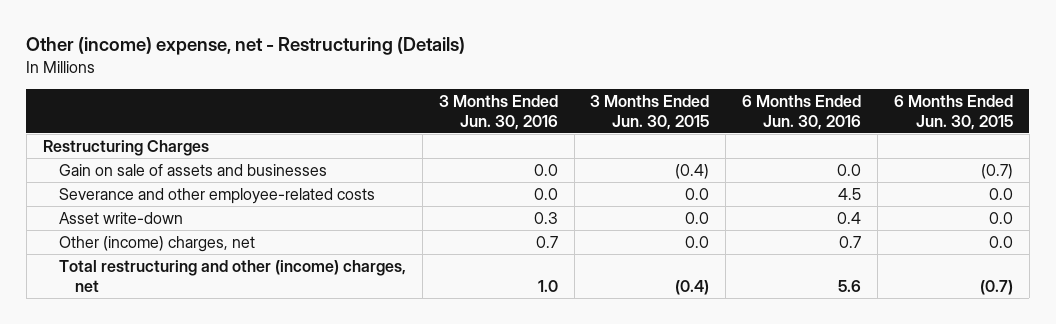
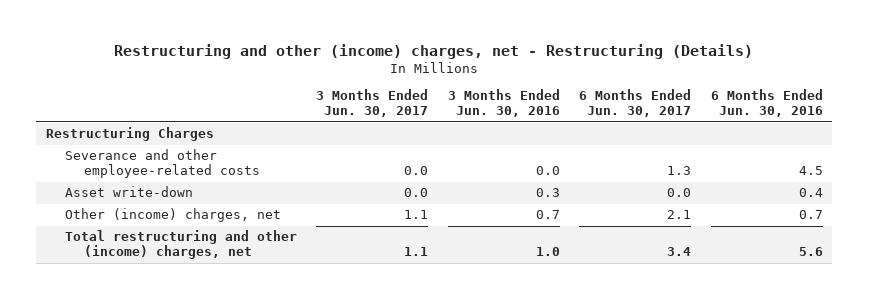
- Other (income) expense, net - Restructuring (Details)
+ Restructuring and other (income) charges, net - Restructuring (Details)
- | 3 Months Ended Jun. 30, 2016 | 3 Months Ended Jun. 30, 2015 | 6 Months Ended Jun. 30, 2016 | 6 Months Ended Jun. 30, 2015
+ | 3 Months Ended Jun. 30, 2017 | 3 Months Ended Jun. 30, 2016 | 6 Months Ended Jun. 30, 2017 | 6 Months Ended Jun. 30, 2016
- Gain on sale of assets and businesses | 0.0 | (0.4) | 0.0 | (0.7)

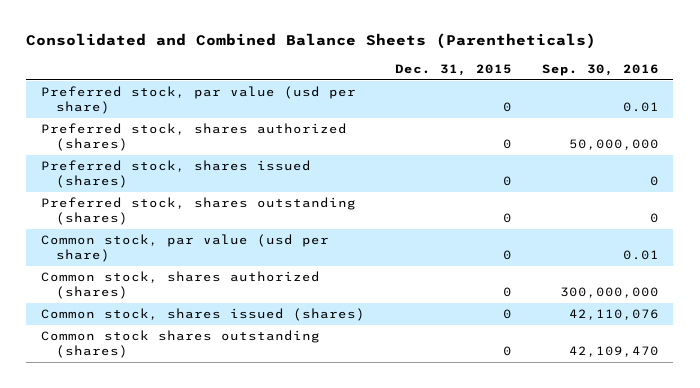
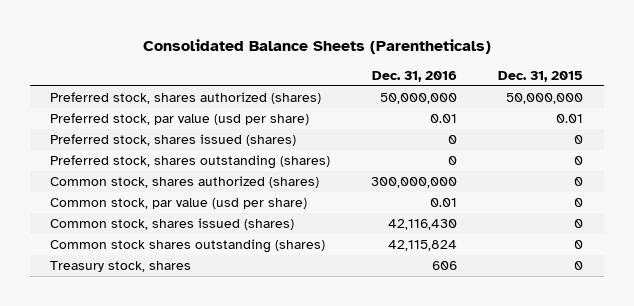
- Consolidated and Combined Balance Sheets (Parentheticals)
+ Consolidated Balance Sheets (Parentheticals)
- | Dec. 31, 2015 | Sep. 30, 2016
+ | Dec. 31, 2016 | Dec. 31, 2015
- Preferred stock, par value (usd per share) | 0 | 0.01
- Preferred stock, shares authorized (shares) | 0 | 50,000,000
+ Preferred stock, shares authorized (shares) | 50,000,000 | 50,000,000
+ Preferred stock, par value (usd per share) | 0.01 | 0.01
moved down: Common stock, par value (usd per share) | 0.01 | 0
+ Treasury stock, shares | 606 | 0

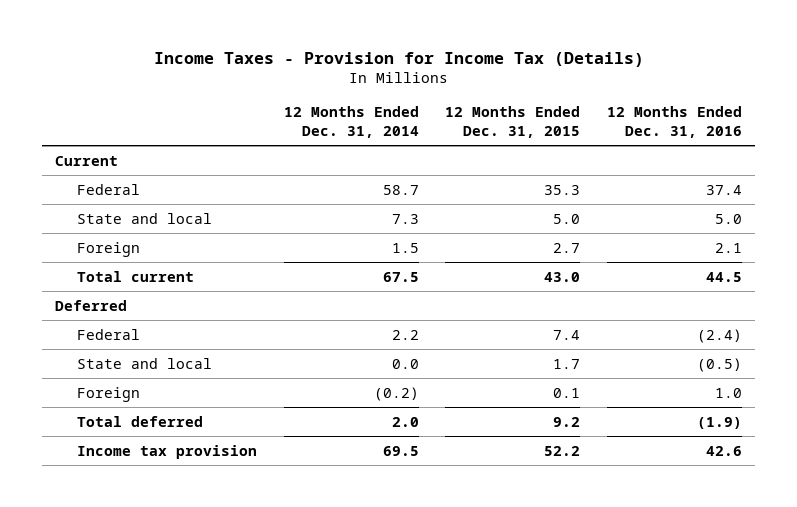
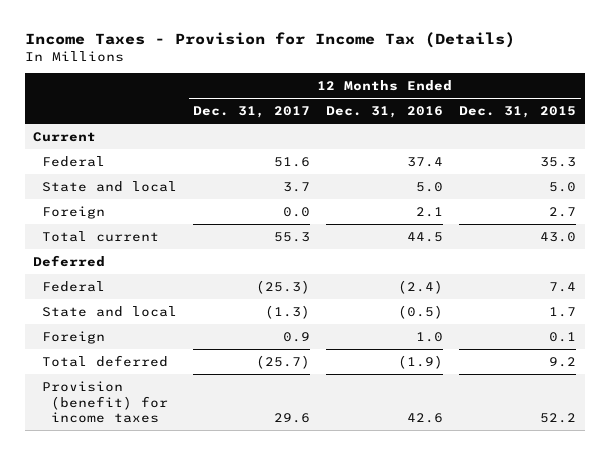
- | 12 Months Ended Dec. 31, 2014 | 12 Months Ended Dec. 31, 2015 | 12 Months Ended Dec. 31, 2016
+ | 12 Months Ended Dec. 31, 2017 | 12 Months Ended Dec. 31, 2016 | 12 Months Ended Dec. 31, 2015
- Income tax provision | 69.5 | 52.2 | 42.6
+ Provision (benefit) for income taxes | 29.6 | 42.6 | 52.2

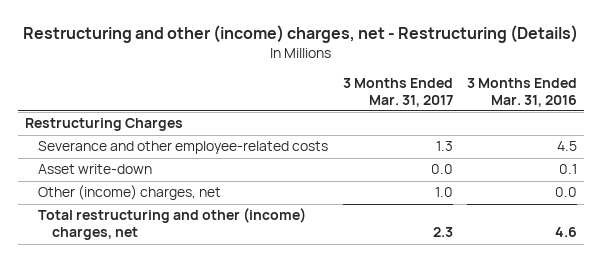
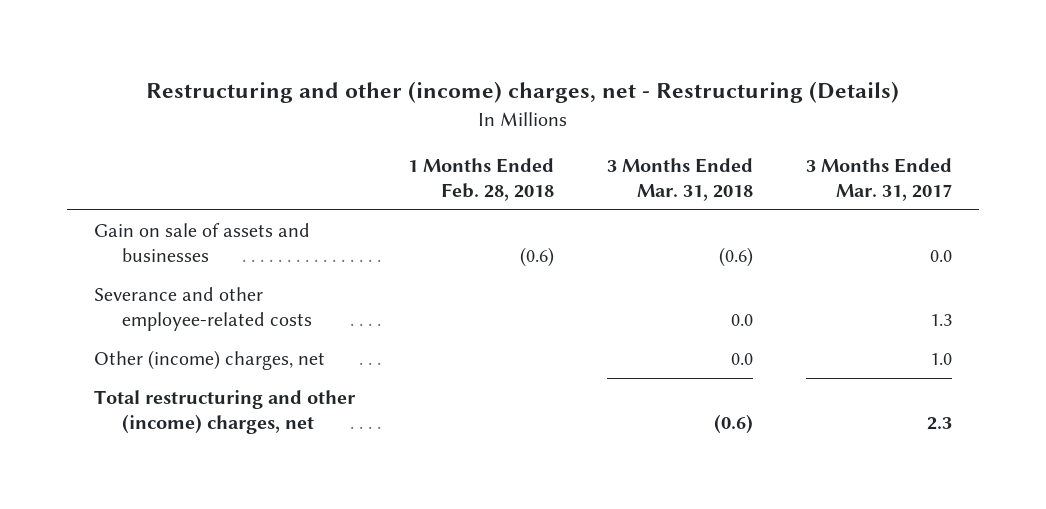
- | 3 Months Ended Mar. 31, 2017 | 3 Months Ended Mar. 31, 2016
+ | 1 Months Ended Feb. 28, 2018 | 3 Months Ended Mar. 31, 2018 | 3 Months Ended Mar. 31, 2017
- Restructuring Charges
+ Gain on sale of assets and businesses | (0.6) | (0.6) | 0.0
- Asset write-down | 0.0 | 0.1

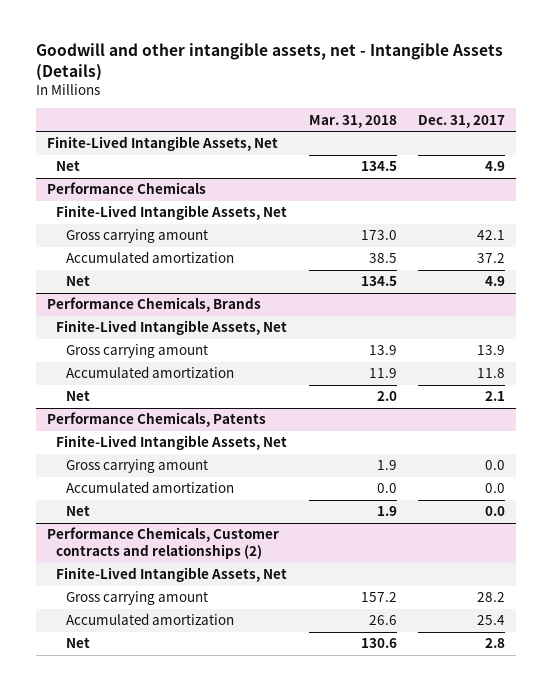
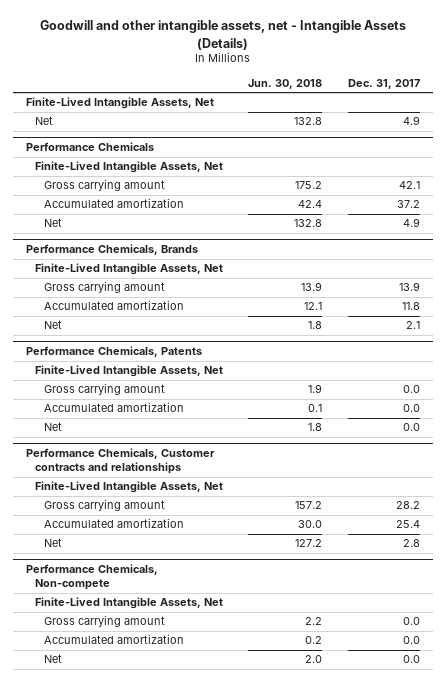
- | Mar. 31, 2018 | Dec. 31, 2017
+ | Jun. 30, 2018 | Dec. 31, 2017
- Performance Chemicals, Customer contracts and relationships (2)
+ Performance Chemicals, Customer contracts and relationships
+ Performance Chemicals, Non-compete
+ Finite-Lived Intangible Assets, Net
+ Gross carrying amount | 2.2 | 0.0
+ Accumulated amortization | 0.2 | 0.0
+ Net | 2.0 | 0.0

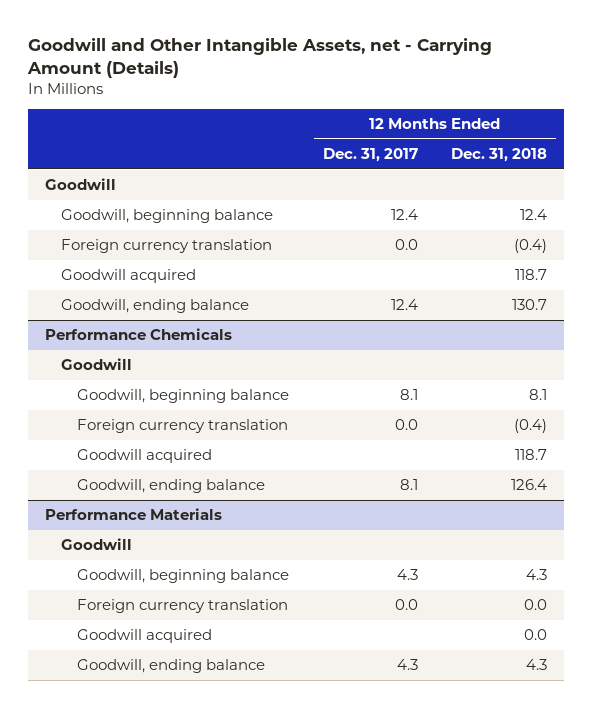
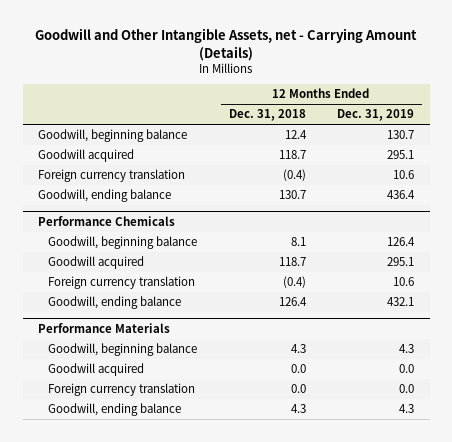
- | 12 Months Ended Dec. 31, 2017 | 12 Months Ended Dec. 31, 2018
+ | 12 Months Ended Dec. 31, 2018 | 12 Months Ended Dec. 31, 2019
- Goodwill
moved down: Foreign currency translation | (0.4) | 10.6
@ Performance Chemicals
- Goodwill
moved down: Foreign currency translation | (0.4) | 10.6
@ Performance Materials
- Goodwill
moved down: Foreign currency translation | 0.0 | 0.0

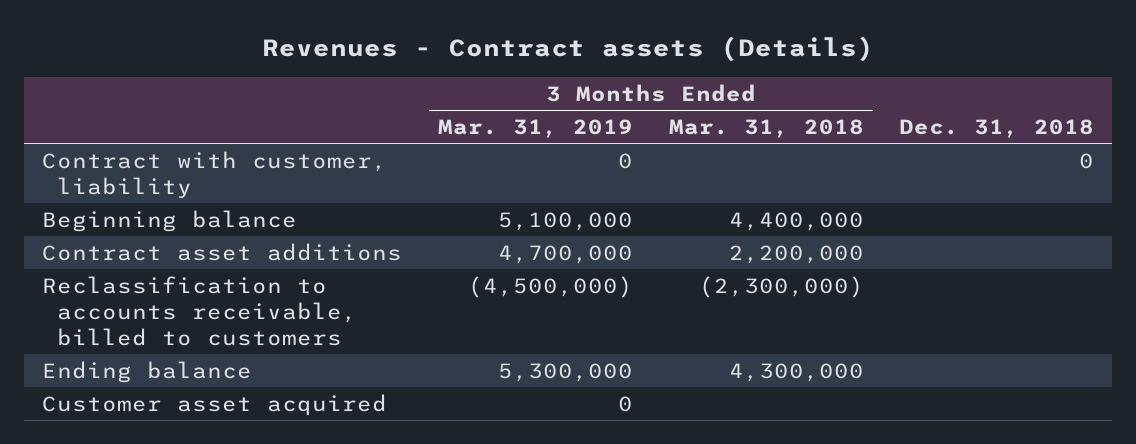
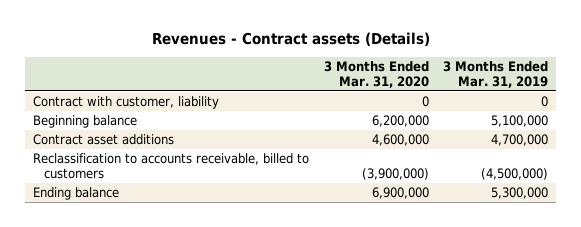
- | 3 Months Ended Mar. 31, 2019 | 3 Months Ended Mar. 31, 2018 | Dec. 31, 2018
+ | 3 Months Ended Mar. 31, 2020 | 3 Months Ended Mar. 31, 2019
- Customer asset acquired | 0 | |

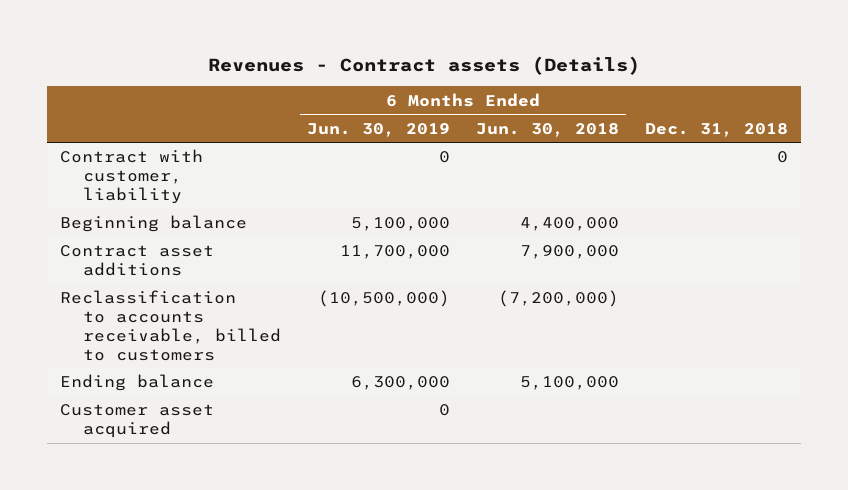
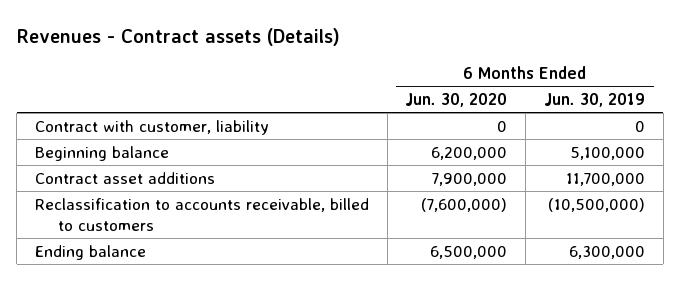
- | 6 Months Ended Jun. 30, 2019 | 6 Months Ended Jun. 30, 2018 | Dec. 31, 2018
+ | 6 Months Ended Jun. 30, 2020 | 6 Months Ended Jun. 30, 2019
- Customer asset acquired | 0 | |

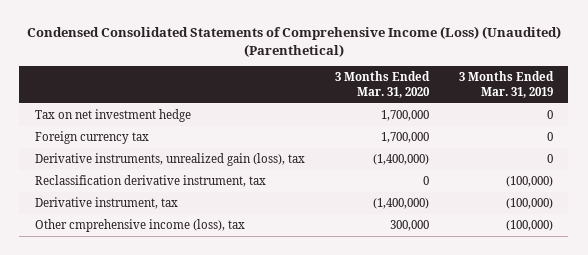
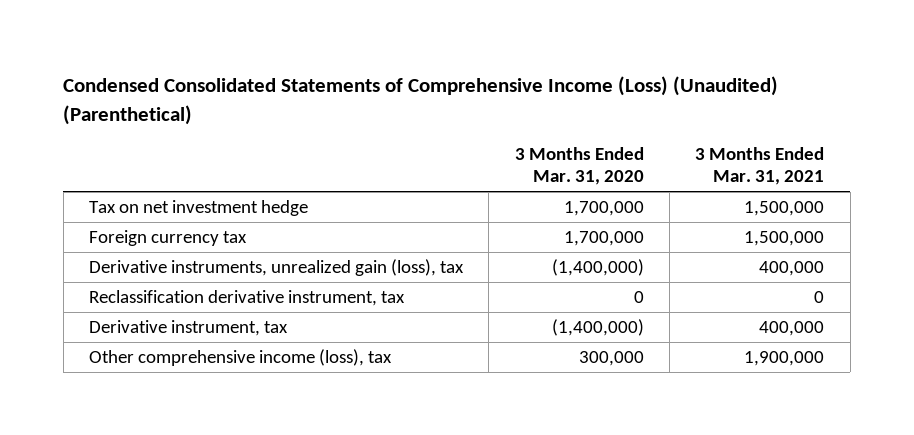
- | 3 Months Ended Mar. 31, 2020 | 3 Months Ended Mar. 31, 2019
+ | 3 Months Ended Mar. 31, 2020 | 3 Months Ended Mar. 31, 2021
- Other cmprehensive income (loss), tax | 300,000 | (100,000)
+ Other comprehensive income (loss), tax | 300,000 | 1,900,000

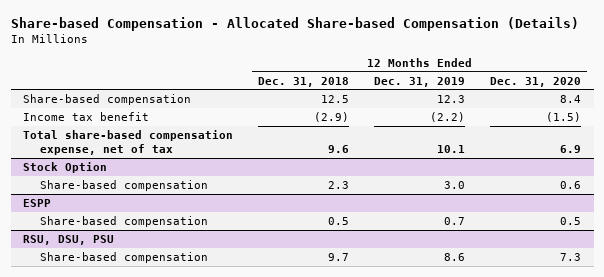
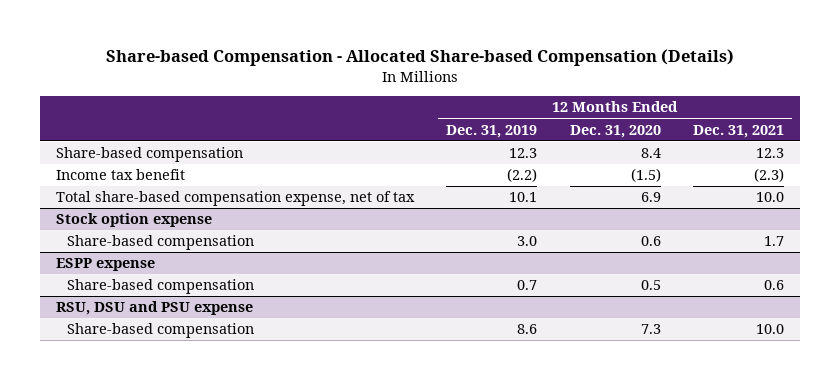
- | 12 Months Ended Dec. 31, 2018 | 12 Months Ended Dec. 31, 2019 | 12 Months Ended Dec. 31, 2020
+ | 12 Months Ended Dec. 31, 2019 | 12 Months Ended Dec. 31, 2020 | 12 Months Ended Dec. 31, 2021
- Stock Option
+ Stock option expense
- ESPP
+ ESPP expense
- RSU, DSU, PSU
+ RSU, DSU and PSU expense

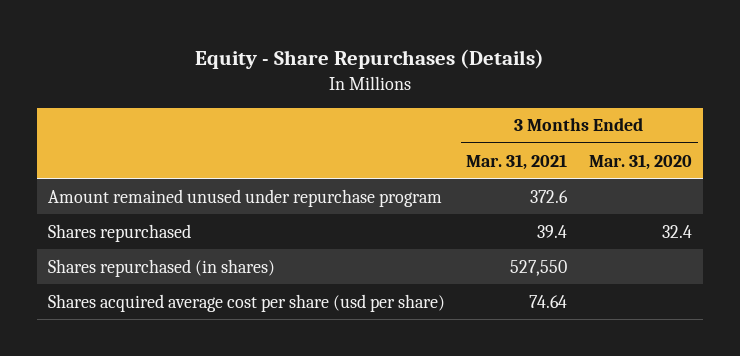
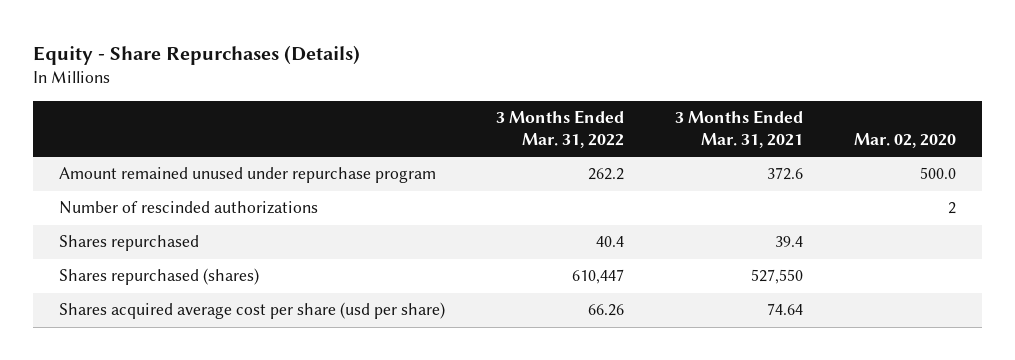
- | 3 Months Ended Mar. 31, 2021 | 3 Months Ended Mar. 31, 2020
+ | 3 Months Ended Mar. 31, 2022 | 3 Months Ended Mar. 31, 2021 | Mar. 02, 2020
+ Number of rescinded authorizations | | | 2
- Shares repurchased (in shares) | 527,550 |
+ Shares repurchased (shares) | 610,447 | 527,550 |

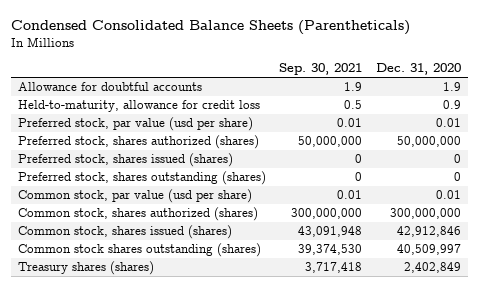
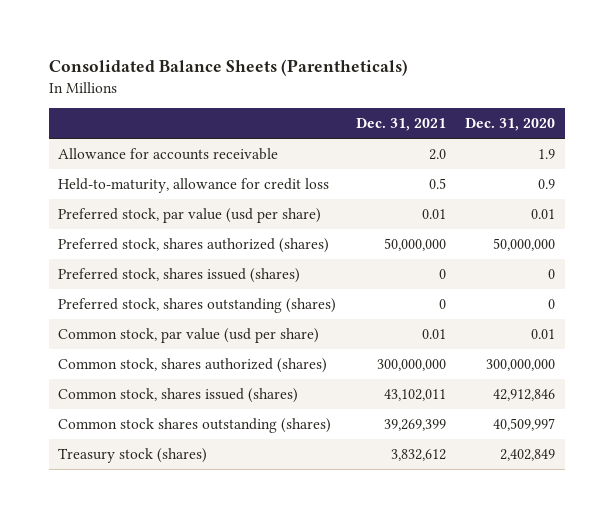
- Condensed Consolidated Balance Sheets (Parentheticals)
+ Consolidated Balance Sheets (Parentheticals)
- | Sep. 30, 2021 | Dec. 31, 2020
+ | Dec. 31, 2021 | Dec. 31, 2020
- Allowance for doubtful accounts | 1.9 | 1.9
+ Allowance for accounts receivable | 2.0 | 1.9
- Treasury shares (shares) | 3,717,418 | 2,402,849
+ Treasury stock (shares) | 3,832,612 | 2,402,849

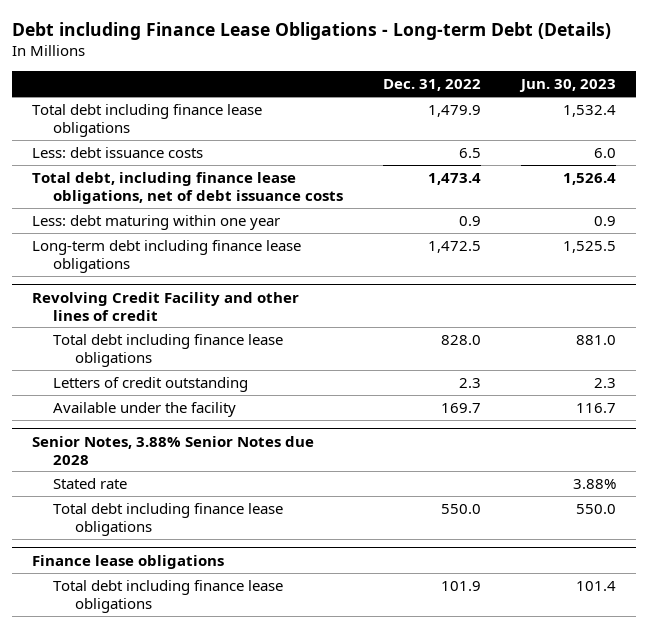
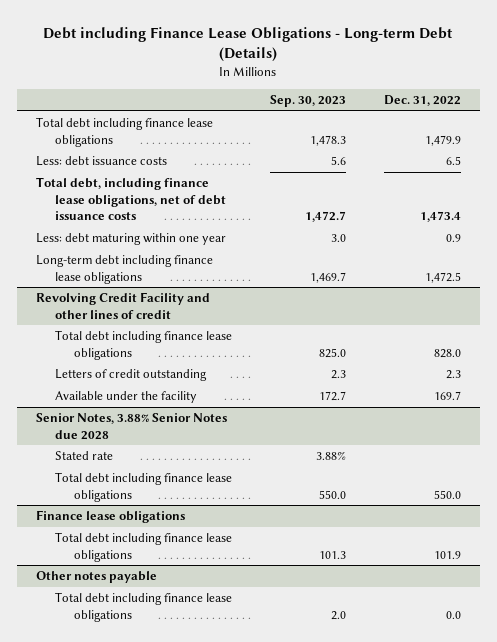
- | Dec. 31, 2022 | Jun. 30, 2023
+ | Sep. 30, 2023 | Dec. 31, 2022
+ Other notes payable
+ Total debt including finance lease obligations | 2.0 | 0.0

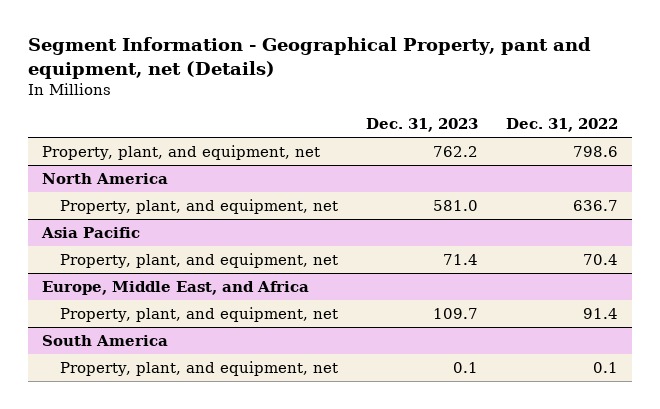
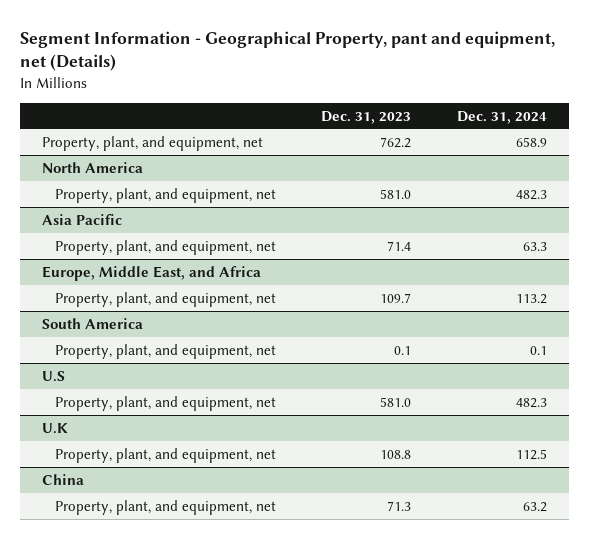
- | Dec. 31, 2023 | Dec. 31, 2022
+ | Dec. 31, 2023 | Dec. 31, 2024
+ U.S
+ Property, plant, and equipment, net | 581.0 | 482.3
+ U.K
+ Property, plant, and equipment, net | 108.8 | 112.5
+ China
+ Property, plant, and equipment, net | 71.3 | 63.2

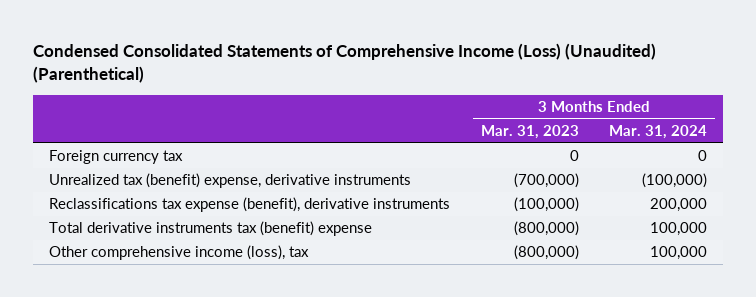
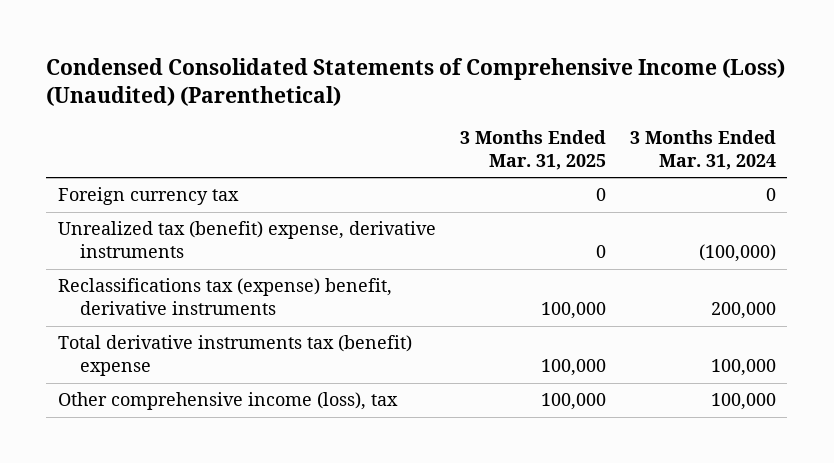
- | 3 Months Ended Mar. 31, 2023 | 3 Months Ended Mar. 31, 2024
+ | 3 Months Ended Mar. 31, 2025 | 3 Months Ended Mar. 31, 2024
- Reclassifications tax expense (benefit), derivative instruments | (100,000) | 200,000
+ Reclassifications tax (expense) benefit, derivative instruments | 100,000 | 200,000

